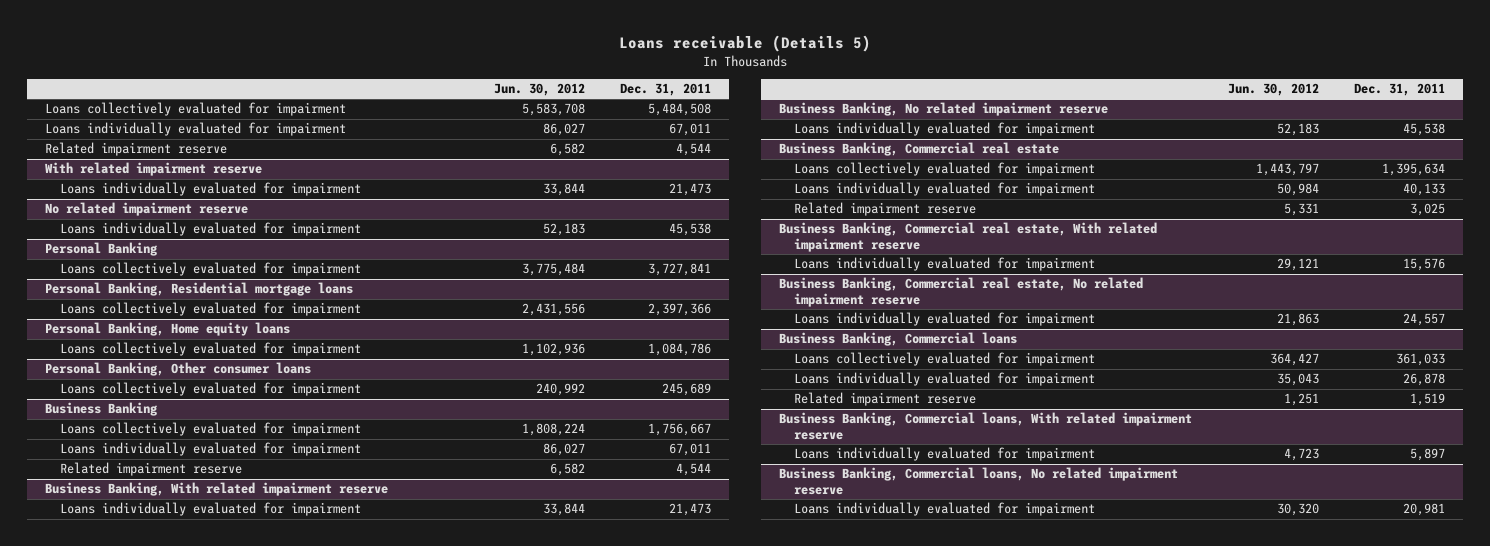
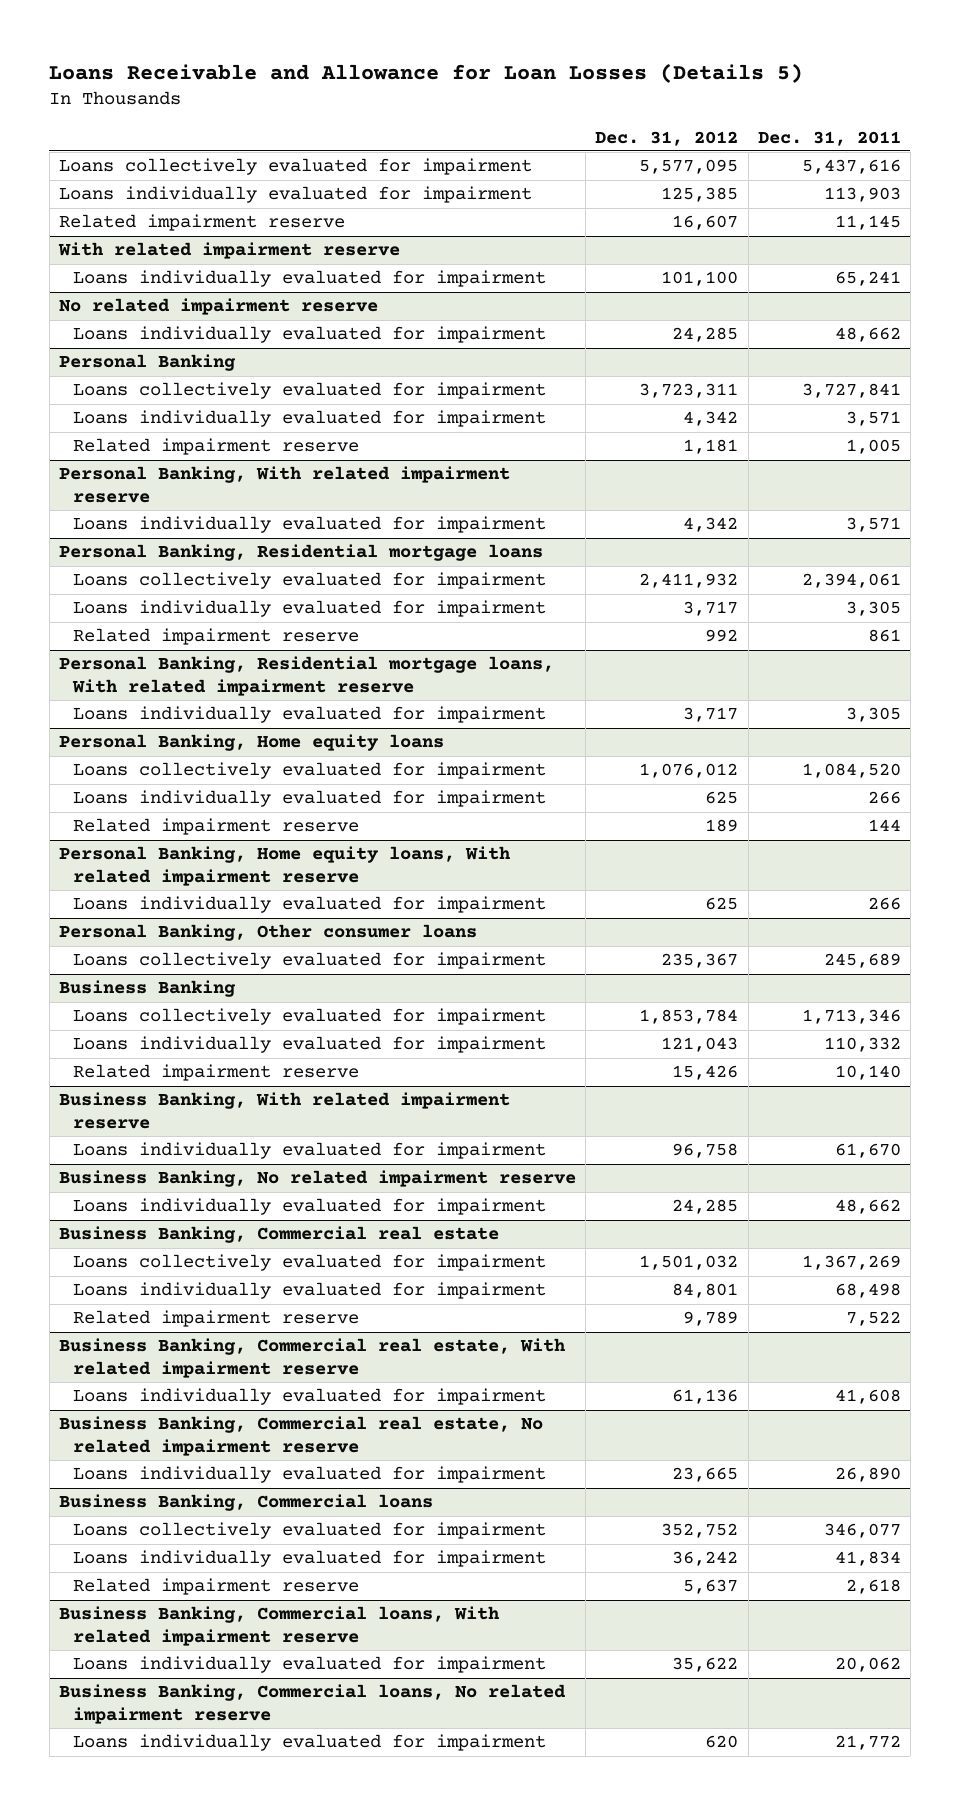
- Loans receivable (Details 5)
+ Loans Receivable and Allowance for Loan Losses (Details 5)
- | Jun. 30, 2012 | Dec. 31, 2011
+ | Dec. 31, 2012 | Dec. 31, 2011
- Loans collectively evaluated for impairment | 5,583,708 | 5,484,508
- Loans individually evaluated for impairment | 86,027 | 67,011
- Related impairment reserve | 6,582 | 4,544
+ Loans collectively evaluated for impairment | 5,577,095 | 5,437,616
+ Loans individually evaluated for impairment | 125,385 | 113,903
+ Related impairment reserve | 16,607 | 11,145
@ With related impairment reserve
- Loans individually evaluated for impairment | 33,844 | 21,473
+ Loans individually evaluated for impairment | 101,100 | 65,241
@ No related impairment reserve
- Loans individually evaluated for impairment | 52,183 | 45,538
+ Loans individually evaluated for impairment | 24,285 | 48,662
@ Personal Banking
+ Loans individually evaluated for impairment | 4,342 | 3,571
+ Related impairment reserve | 1,181 | 1,005
+ Personal Banking, With related impairment reserve
+ Loans individually evaluated for impairment | 4,342 | 3,571
@ Personal Banking, Residential mortgage loans
- Loans collectively evaluated for impairment | 2,431,556 | 2,397,366
+ Loans collectively evaluated for impairment | 2,411,932 | 2,394,061
+ Loans individually evaluated for impairment | 3,717 | 3,305
+ Related impairment reserve | 992 | 861
+ Personal Banking, Residential mortgage loans, With related impairment reserve
+ Loans individually evaluated for impairment | 3,717 | 3,305
@ Personal Banking, Home equity loans
- Loans collectively evaluated for impairment | 1,102,936 | 1,084,786
+ Loans collectively evaluated for impairment | 1,076,012 | 1,084,520
+ Loans individually evaluated for impairment | 625 | 266
+ Related impairment reserve | 189 | 144
+ Personal Banking, Home equity loans, With related impairment reserve
+ Loans individually evaluated for impairment | 625 | 266
@ Business Banking
- Loans collectively evaluated for impairment | 1,808,224 | 1,756,667
- Loans individually evaluated for impairment | 86,027 | 67,011
- Related impairment reserve | 6,582 | 4,544
+ Loans collectively evaluated for impairment | 1,853,784 | 1,713,346
+ Loans individually evaluated for impairment | 121,043 | 110,332
+ Related impairment reserve | 15,426 | 10,140
@ Business Banking, With related impairment reserve
- Loans individually evaluated for impairment | 33,844 | 21,473
+ Loans individually evaluated for impairment | 96,758 | 61,670
@ Business Banking, No related impairment reserve
- Loans individually evaluated for impairment | 52,183 | 45,538
+ Loans individually evaluated for impairment | 24,285 | 48,662
@ Business Banking, Commercial real estate
- Loans collectively evaluated for impairment | 1,443,797 | 1,395,634
- Loans individually evaluated for impairment | 50,984 | 40,133
- Related impairment reserve | 5,331 | 3,025
+ Loans collectively evaluated for impairment | 1,501,032 | 1,367,269
+ Loans individually evaluated for impairment | 84,801 | 68,498
+ Related impairment reserve | 9,789 | 7,522
@ Business Banking, Commercial real estate, With related impairment reserve
- Loans individually evaluated for impairment | 29,121 | 15,576
+ Loans individually evaluated for impairment | 61,136 | 41,608
@ Business Banking, Commercial real estate, No related impairment reserve
- Loans individually evaluated for impairment | 21,863 | 24,557
+ Loans individually evaluated for impairment | 23,665 | 26,890
@ Business Banking, Commercial loans
- Loans collectively evaluated for impairment | 364,427 | 361,033
- Loans individually evaluated for impairment | 35,043 | 26,878
- Related impairment reserve | 1,251 | 1,519
+ Loans collectively evaluated for impairment | 352,752 | 346,077
+ Loans individually evaluated for impairment | 36,242 | 41,834
+ Related impairment reserve | 5,637 | 2,618
@ Business Banking, Commercial loans, With related impairment reserve
- Loans individually evaluated for impairment | 4,723 | 5,897
+ Loans individually evaluated for impairment | 35,622 | 20,062
@ Business Banking, Commercial loans, No related impairment reserve
- Loans individually evaluated for impairment | 30,320 | 20,981
+ Loans individually evaluated for impairment | 620 | 21,772

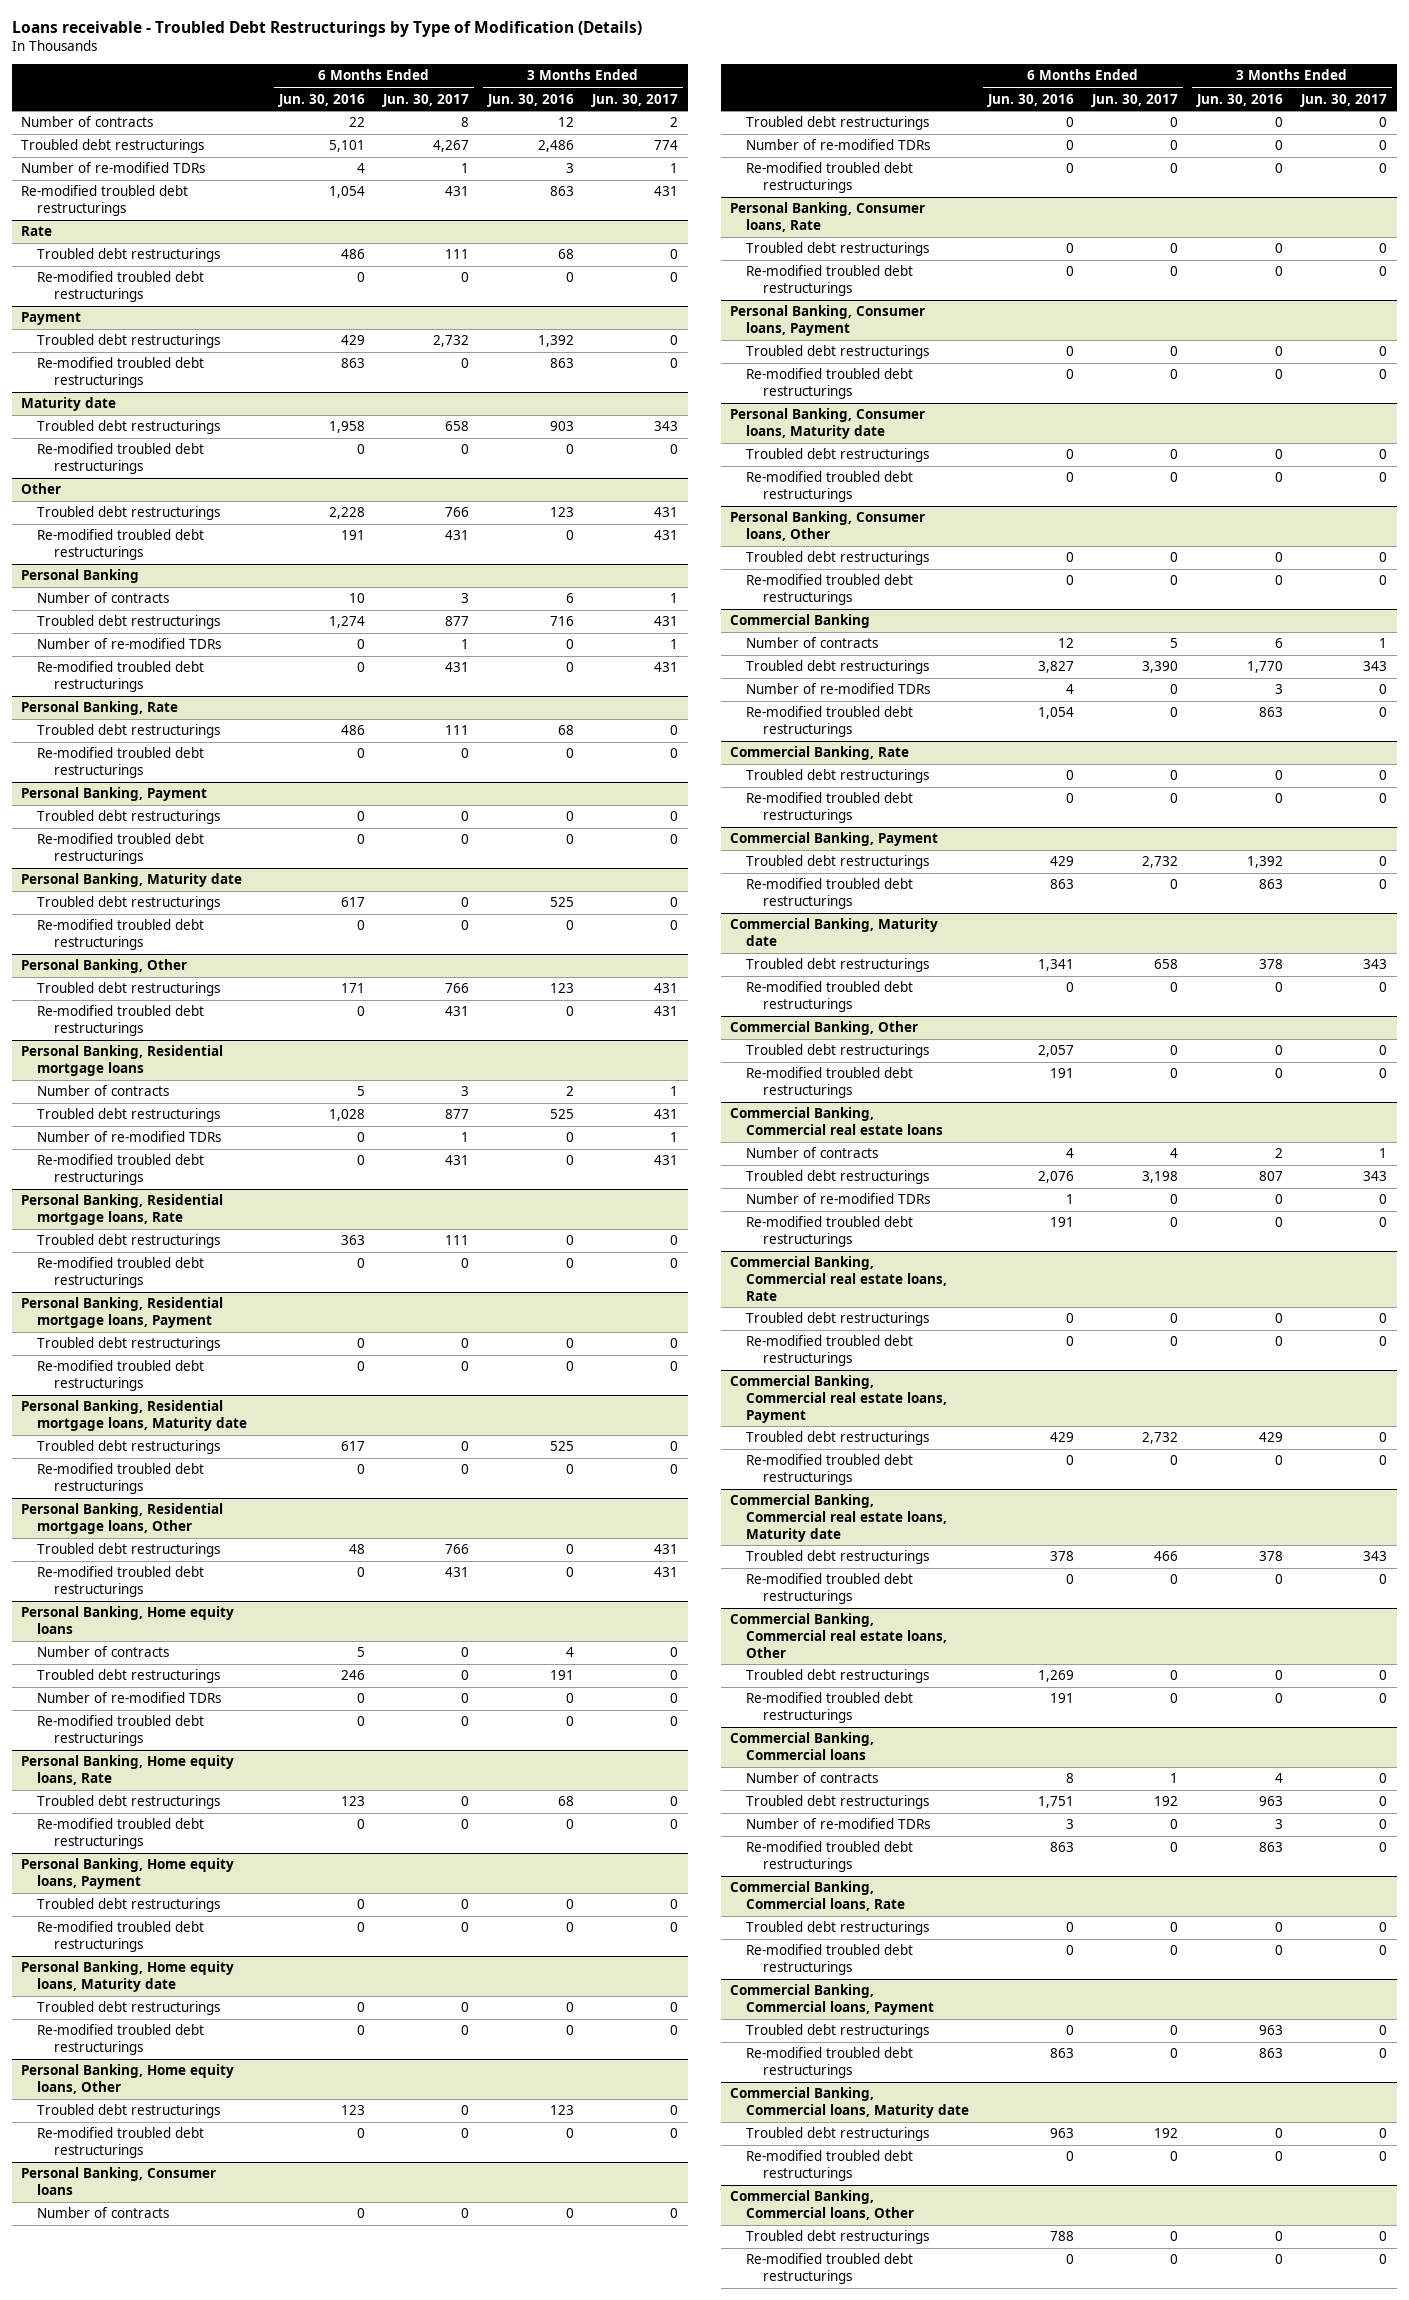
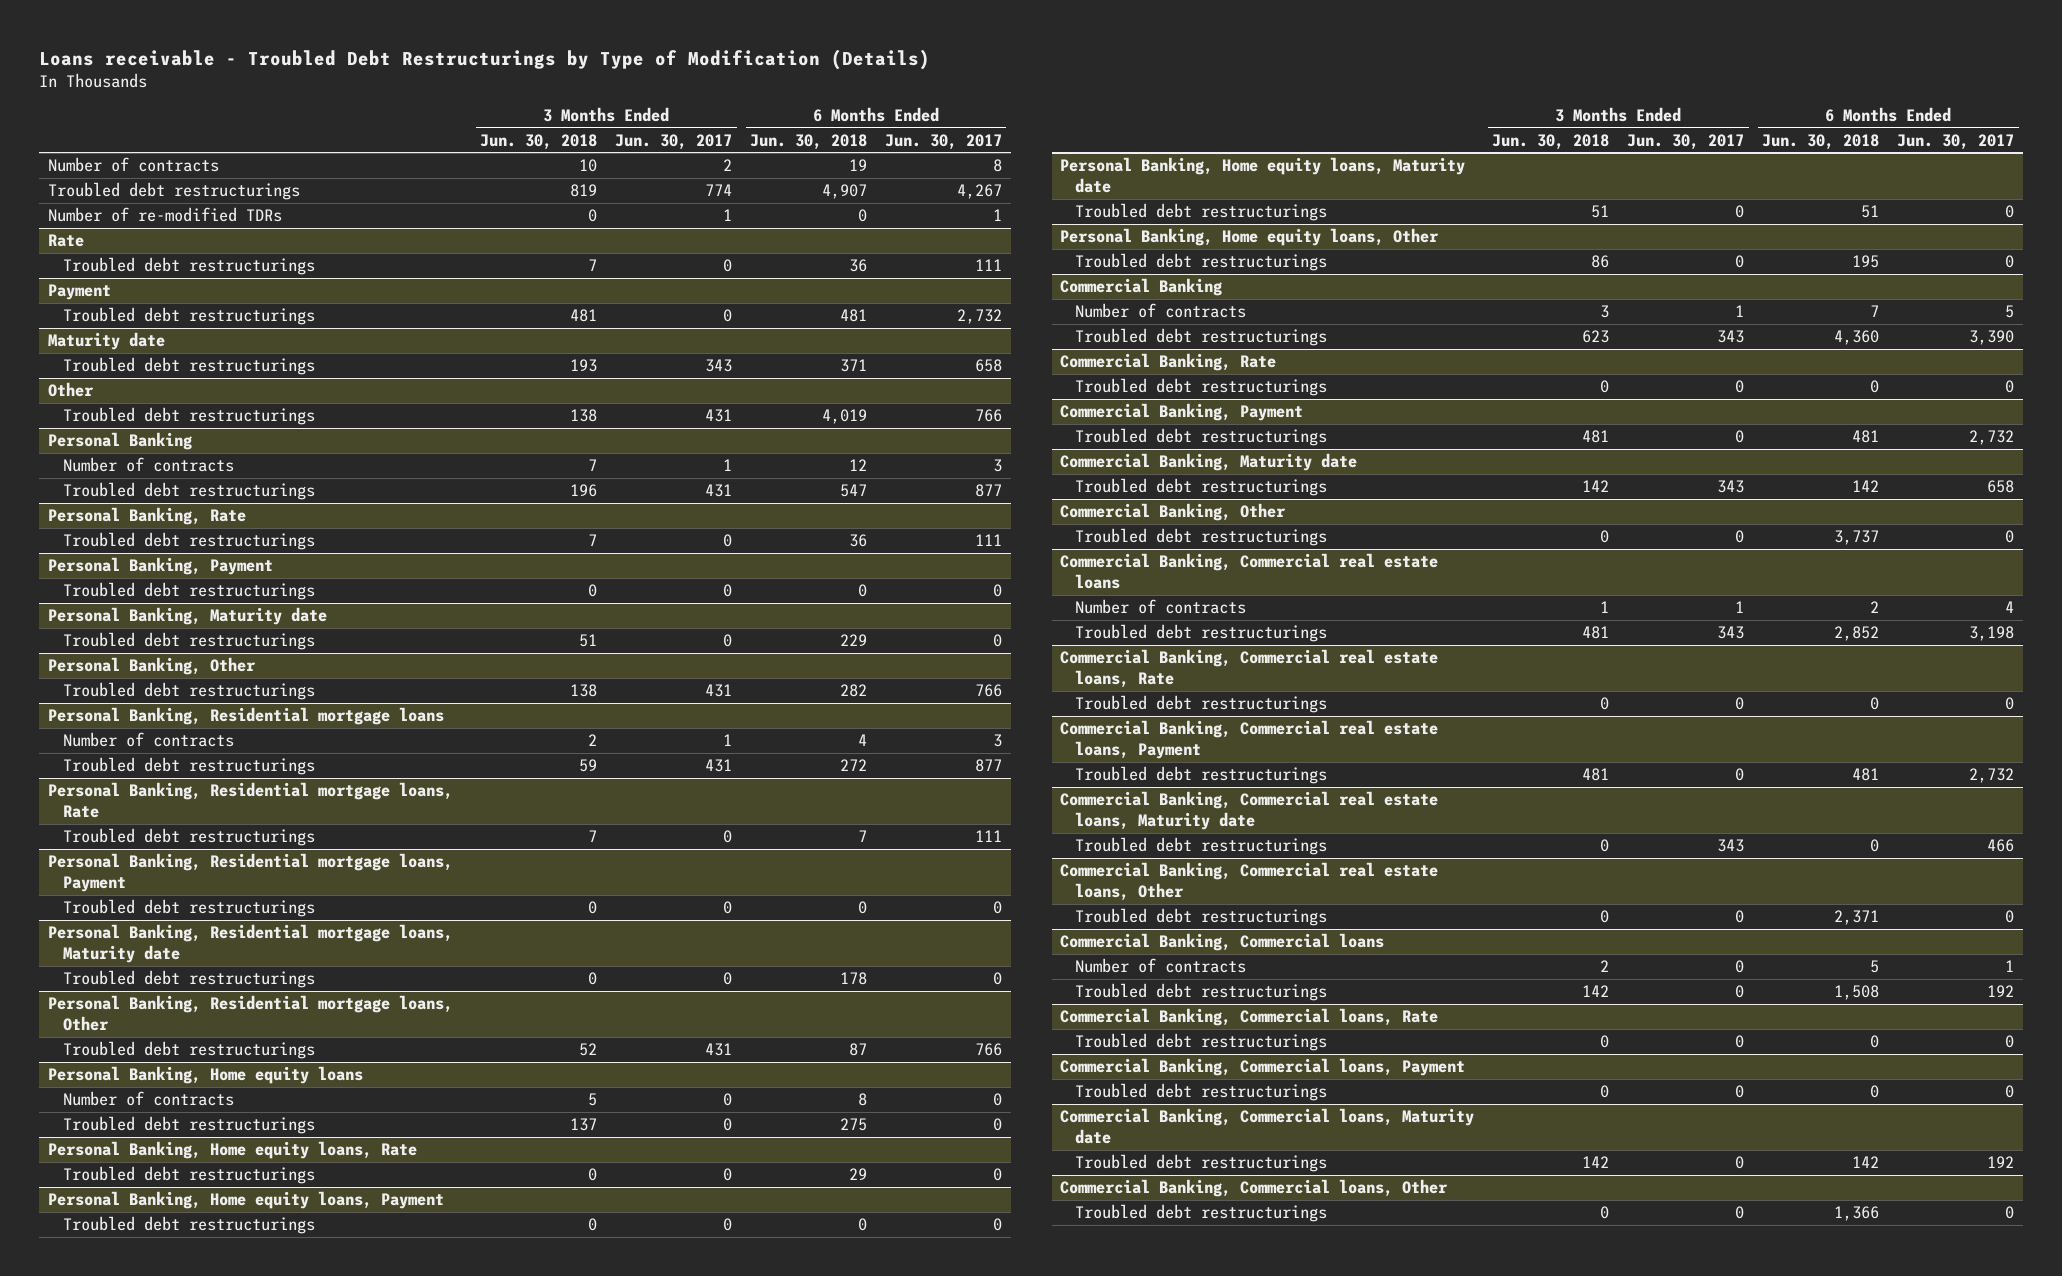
- | 6 Months Ended Jun. 30, 2016 | 6 Months Ended Jun. 30, 2017 | 3 Months Ended Jun. 30, 2016 | 3 Months Ended Jun. 30, 2017
+ | 3 Months Ended Jun. 30, 2018 | 3 Months Ended Jun. 30, 2017 | 6 Months Ended Jun. 30, 2018 | 6 Months Ended Jun. 30, 2017
- Re-modified troubled debt restructurings | 1,054 | 431 | 863 | 431
@ Rate
- Re-modified troubled debt restructurings | 0 | 0 | 0 | 0
@ Payment
- Re-modified troubled debt restructurings | 863 | 0 | 863 | 0
@ Maturity date
- Re-modified troubled debt restructurings | 0 | 0 | 0 | 0
@ Other
- Re-modified troubled debt restructurings | 191 | 431 | 0 | 431
@ Personal Banking
- Number of re-modified TDRs | 0 | 1 | 0 | 1
- Re-modified troubled debt restructurings | 0 | 431 | 0 | 431
@ Personal Banking, Rate
- Re-modified troubled debt restructurings | 0 | 0 | 0 | 0
@ Personal Banking, Payment
- Re-modified troubled debt restructurings | 0 | 0 | 0 | 0
@ Personal Banking, Maturity date
- Re-modified troubled debt restructurings | 0 | 0 | 0 | 0
@ Personal Banking, Other
- Re-modified troubled debt restructurings | 0 | 431 | 0 | 431
@ Personal Banking, Residential mortgage loans
- Number of re-modified TDRs | 0 | 1 | 0 | 1
- Re-modified troubled debt restructurings | 0 | 431 | 0 | 431
@ Personal Banking, Residential mortgage loans, Rate
- Re-modified troubled debt restructurings | 0 | 0 | 0 | 0
@ Personal Banking, Residential mortgage loans, Payment
- Re-modified troubled debt restructurings | 0 | 0 | 0 | 0
@ Personal Banking, Residential mortgage loans, Maturity date
- Re-modified troubled debt restructurings | 0 | 0 | 0 | 0
@ Personal Banking, Residential mortgage loans, Other
- Re-modified troubled debt restructurings | 0 | 431 | 0 | 431
@ Personal Banking, Home equity loans
- Number of re-modified TDRs | 0 | 0 | 0 | 0
- Re-modified troubled debt restructurings | 0 | 0 | 0 | 0
@ Personal Banking, Home equity loans, Rate
- Re-modified troubled debt restructurings | 0 | 0 | 0 | 0
@ Personal Banking, Home equity loans, Payment
- Re-modified troubled debt restructurings | 0 | 0 | 0 | 0
@ Personal Banking, Home equity loans, Maturity date
- Re-modified troubled debt restructurings | 0 | 0 | 0 | 0
@ Personal Banking, Home equity loans, Other
- Re-modified troubled debt restructurings | 0 | 0 | 0 | 0
- Personal Banking, Consumer loans
- Number of contracts | 0 | 0 | 0 | 0
- Troubled debt restructurings | 0 | 0 | 0 | 0
- Number of re-modified TDRs | 0 | 0 | 0 | 0
- Re-modified troubled debt restructurings | 0 | 0 | 0 | 0
- Personal Banking, Consumer loans, Rate
- Troubled debt restructurings | 0 | 0 | 0 | 0
- Re-modified troubled debt restructurings | 0 | 0 | 0 | 0
- Personal Banking, Consumer loans, Payment
- Troubled debt restructurings | 0 | 0 | 0 | 0
- Re-modified troubled debt restructurings | 0 | 0 | 0 | 0
- Personal Banking, Consumer loans, Maturity date
- Troubled debt restructurings | 0 | 0 | 0 | 0
- Re-modified troubled debt restructurings | 0 | 0 | 0 | 0
- Personal Banking, Consumer loans, Other
- Troubled debt restructurings | 0 | 0 | 0 | 0
- Re-modified troubled debt restructurings | 0 | 0 | 0 | 0
@ Commercial Banking
- Number of re-modified TDRs | 4 | 0 | 3 | 0
- Re-modified troubled debt restructurings | 1,054 | 0 | 863 | 0
@ Commercial Banking, Rate
- Re-modified troubled debt restructurings | 0 | 0 | 0 | 0
@ Commercial Banking, Payment
- Re-modified troubled debt restructurings | 863 | 0 | 863 | 0
@ Commercial Banking, Maturity date
- Re-modified troubled debt restructurings | 0 | 0 | 0 | 0
@ Commercial Banking, Other
- Re-modified troubled debt restructurings | 191 | 0 | 0 | 0
@ Commercial Banking, Commercial real estate loans
- Number of re-modified TDRs | 1 | 0 | 0 | 0
- Re-modified troubled debt restructurings | 191 | 0 | 0 | 0
@ Commercial Banking, Commercial real estate loans, Rate
- Re-modified troubled debt restructurings | 0 | 0 | 0 | 0
@ Commercial Banking, Commercial real estate loans, Payment
- Re-modified troubled debt restructurings | 0 | 0 | 0 | 0
@ Commercial Banking, Commercial real estate loans, Maturity date
- Re-modified troubled debt restructurings | 0 | 0 | 0 | 0
@ Commercial Banking, Commercial real estate loans, Other
- Re-modified troubled debt restructurings | 191 | 0 | 0 | 0
@ Commercial Banking, Commercial loans
- Number of re-modified TDRs | 3 | 0 | 3 | 0
- Re-modified troubled debt restructurings | 863 | 0 | 863 | 0
@ Commercial Banking, Commercial loans, Rate
- Re-modified troubled debt restructurings | 0 | 0 | 0 | 0
@ Commercial Banking, Commercial loans, Payment
- Re-modified troubled debt restructurings | 863 | 0 | 863 | 0
@ Commercial Banking, Commercial loans, Maturity date
- Re-modified troubled debt restructurings | 0 | 0 | 0 | 0
@ Commercial Banking, Commercial loans, Other
- Re-modified troubled debt restructurings | 0 | 0 | 0 | 0

